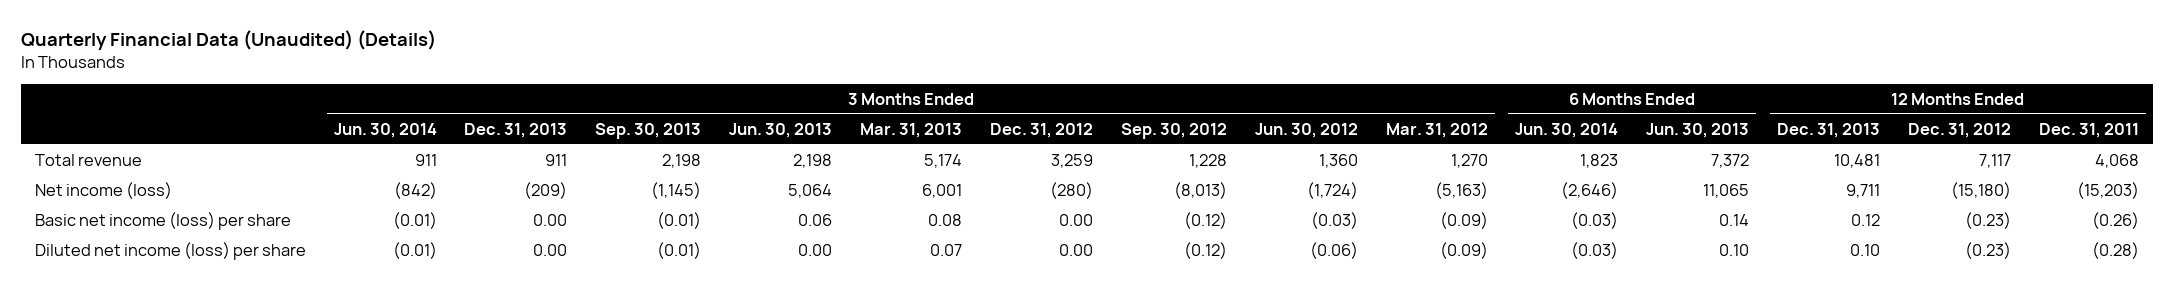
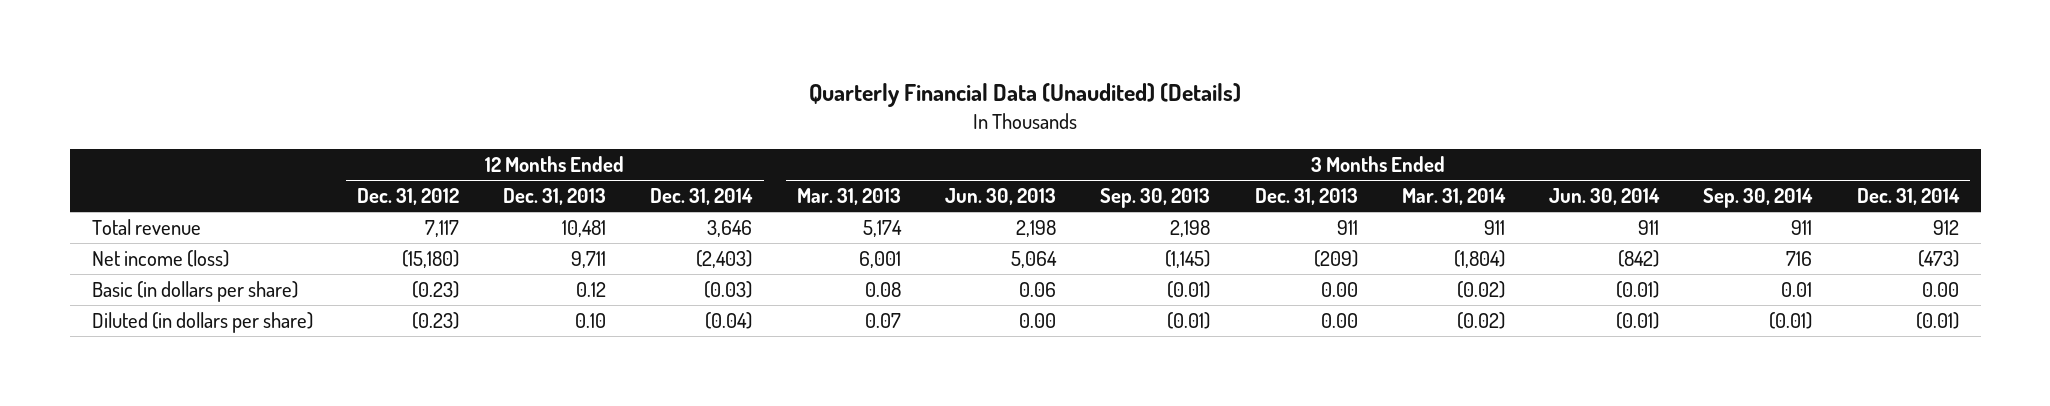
- | 3 Months Ended Jun. 30, 2014 | 3 Months Ended Dec. 31, 2013 | 3 Months Ended Sep. 30, 2013 | 3 Months Ended Jun. 30, 2013 | 3 Months Ended Mar. 31, 2013 | 3 Months Ended Dec. 31, 2012 | 3 Months Ended Sep. 30, 2012 | 3 Months Ended Jun. 30, 2012 | 3 Months Ended Mar. 31, 2012 | 6 Months Ended Jun. 30, 2014 | 6 Months Ended Jun. 30, 2013 | 12 Months Ended Dec. 31, 2013 | 12 Months Ended Dec. 31, 2012 | 12 Months Ended Dec. 31, 2011
+ | 12 Months Ended Dec. 31, 2012 | 12 Months Ended Dec. 31, 2013 | 12 Months Ended Dec. 31, 2014 | 3 Months Ended Mar. 31, 2013 | 3 Months Ended Jun. 30, 2013 | 3 Months Ended Sep. 30, 2013 | 3 Months Ended Dec. 31, 2013 | 3 Months Ended Mar. 31, 2014 | 3 Months Ended Jun. 30, 2014 | 3 Months Ended Sep. 30, 2014 | 3 Months Ended Dec. 31, 2014
- Basic net income (loss) per share | (0.01) | 0.00 | (0.01) | 0.06 | 0.08 | 0.00 | (0.12) | (0.03) | (0.09) | (0.03) | 0.14 | 0.12 | (0.23) | (0.26)
- Diluted net income (loss) per share | (0.01) | 0.00 | (0.01) | 0.00 | 0.07 | 0.00 | (0.12) | (0.06) | (0.09) | (0.03) | 0.10 | 0.10 | (0.23) | (0.28)
+ Basic (in dollars per share) | (0.23) | 0.12 | (0.03) | 0.08 | 0.06 | (0.01) | 0.00 | (0.02) | (0.01) | 0.01 | 0.00
+ Diluted (in dollars per share) | (0.23) | 0.10 | (0.04) | 0.07 | 0.00 | (0.01) | 0.00 | (0.02) | (0.01) | (0.01) | (0.01)

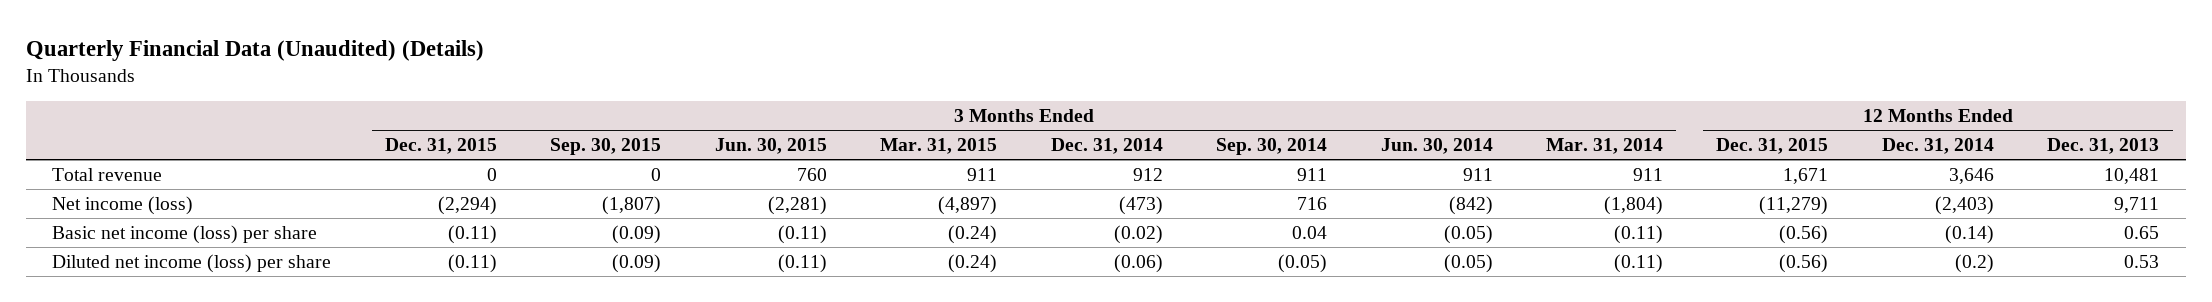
- | 12 Months Ended Dec. 31, 2012 | 12 Months Ended Dec. 31, 2013 | 12 Months Ended Dec. 31, 2014 | 3 Months Ended Mar. 31, 2013 | 3 Months Ended Jun. 30, 2013 | 3 Months Ended Sep. 30, 2013 | 3 Months Ended Dec. 31, 2013 | 3 Months Ended Mar. 31, 2014 | 3 Months Ended Jun. 30, 2014 | 3 Months Ended Sep. 30, 2014 | 3 Months Ended Dec. 31, 2014
+ | 3 Months Ended Dec. 31, 2015 | 3 Months Ended Sep. 30, 2015 | 3 Months Ended Jun. 30, 2015 | 3 Months Ended Mar. 31, 2015 | 3 Months Ended Dec. 31, 2014 | 3 Months Ended Sep. 30, 2014 | 3 Months Ended Jun. 30, 2014 | 3 Months Ended Mar. 31, 2014 | 12 Months Ended Dec. 31, 2015 | 12 Months Ended Dec. 31, 2014 | 12 Months Ended Dec. 31, 2013
- Basic (in dollars per share) | (0.23) | 0.12 | (0.03) | 0.08 | 0.06 | (0.01) | 0.00 | (0.02) | (0.01) | 0.01 | 0.00
- Diluted (in dollars per share) | (0.23) | 0.10 | (0.04) | 0.07 | 0.00 | (0.01) | 0.00 | (0.02) | (0.01) | (0.01) | (0.01)
+ Basic net income (loss) per share | (0.11) | (0.09) | (0.11) | (0.24) | (0.02) | 0.04 | (0.05) | (0.11) | (0.56) | (0.14) | 0.65
+ Diluted net income (loss) per share | (0.11) | (0.09) | (0.11) | (0.24) | (0.06) | (0.05) | (0.05) | (0.11) | (0.56) | (0.2) | 0.53

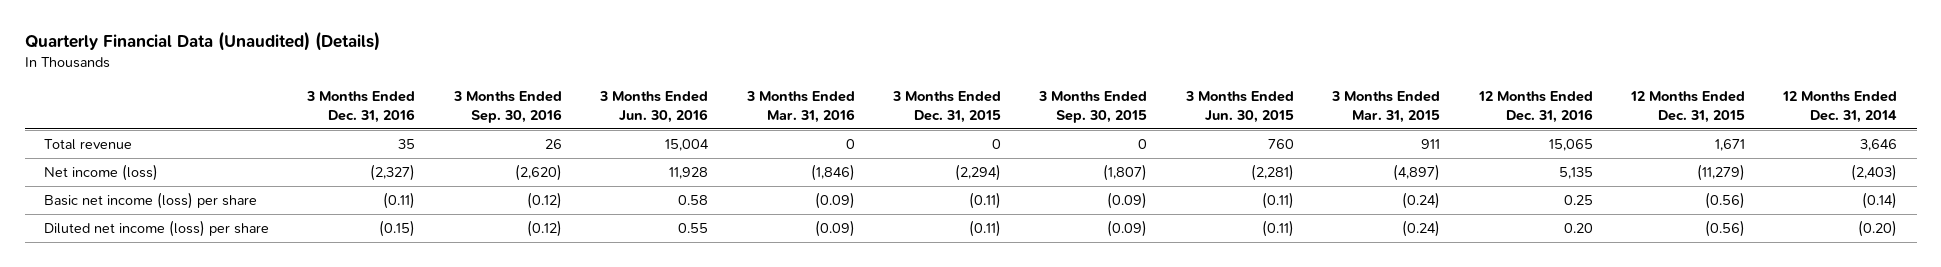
- | 3 Months Ended Dec. 31, 2015 | 3 Months Ended Sep. 30, 2015 | 3 Months Ended Jun. 30, 2015 | 3 Months Ended Mar. 31, 2015 | 3 Months Ended Dec. 31, 2014 | 3 Months Ended Sep. 30, 2014 | 3 Months Ended Jun. 30, 2014 | 3 Months Ended Mar. 31, 2014 | 12 Months Ended Dec. 31, 2015 | 12 Months Ended Dec. 31, 2014 | 12 Months Ended Dec. 31, 2013
+ | 3 Months Ended Dec. 31, 2016 | 3 Months Ended Sep. 30, 2016 | 3 Months Ended Jun. 30, 2016 | 3 Months Ended Mar. 31, 2016 | 3 Months Ended Dec. 31, 2015 | 3 Months Ended Sep. 30, 2015 | 3 Months Ended Jun. 30, 2015 | 3 Months Ended Mar. 31, 2015 | 12 Months Ended Dec. 31, 2016 | 12 Months Ended Dec. 31, 2015 | 12 Months Ended Dec. 31, 2014
- Diluted net income (loss) per share | (0.11) | (0.09) | (0.11) | (0.24) | (0.06) | (0.05) | (0.05) | (0.11) | (0.56) | (0.2) | 0.53
+ Diluted net income (loss) per share | (0.15) | (0.12) | 0.55 | (0.09) | (0.11) | (0.09) | (0.11) | (0.24) | 0.20 | (0.56) | (0.20)

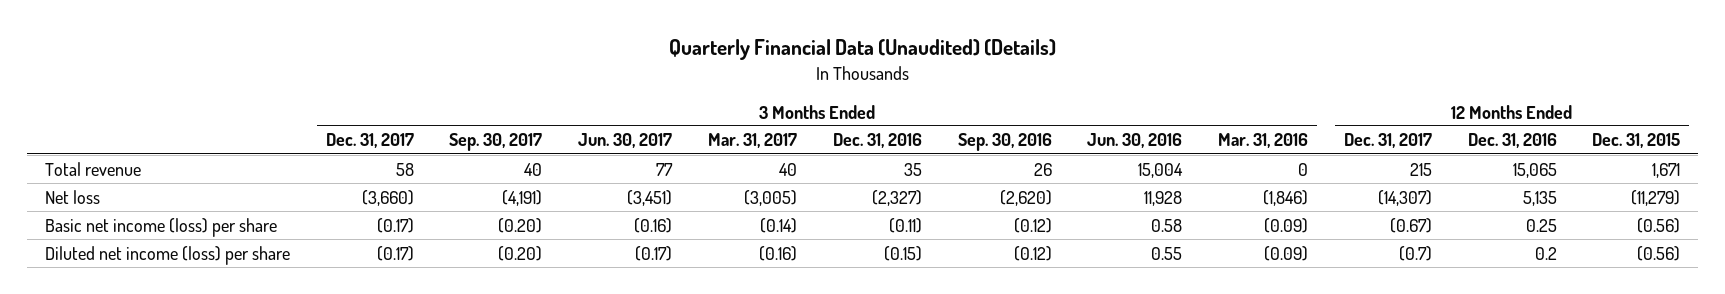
- | 3 Months Ended Dec. 31, 2016 | 3 Months Ended Sep. 30, 2016 | 3 Months Ended Jun. 30, 2016 | 3 Months Ended Mar. 31, 2016 | 3 Months Ended Dec. 31, 2015 | 3 Months Ended Sep. 30, 2015 | 3 Months Ended Jun. 30, 2015 | 3 Months Ended Mar. 31, 2015 | 12 Months Ended Dec. 31, 2016 | 12 Months Ended Dec. 31, 2015 | 12 Months Ended Dec. 31, 2014
+ | 3 Months Ended Dec. 31, 2017 | 3 Months Ended Sep. 30, 2017 | 3 Months Ended Jun. 30, 2017 | 3 Months Ended Mar. 31, 2017 | 3 Months Ended Dec. 31, 2016 | 3 Months Ended Sep. 30, 2016 | 3 Months Ended Jun. 30, 2016 | 3 Months Ended Mar. 31, 2016 | 12 Months Ended Dec. 31, 2017 | 12 Months Ended Dec. 31, 2016 | 12 Months Ended Dec. 31, 2015
- Net income (loss) | (2,327) | (2,620) | 11,928 | (1,846) | (2,294) | (1,807) | (2,281) | (4,897) | 5,135 | (11,279) | (2,403)
+ Net loss | (3,660) | (4,191) | (3,451) | (3,005) | (2,327) | (2,620) | 11,928 | (1,846) | (14,307) | 5,135 | (11,279)
- Diluted net income (loss) per share | (0.15) | (0.12) | 0.55 | (0.09) | (0.11) | (0.09) | (0.11) | (0.24) | 0.20 | (0.56) | (0.20)
+ Diluted net income (loss) per share | (0.17) | (0.20) | (0.17) | (0.16) | (0.15) | (0.12) | 0.55 | (0.09) | (0.7) | 0.2 | (0.56)

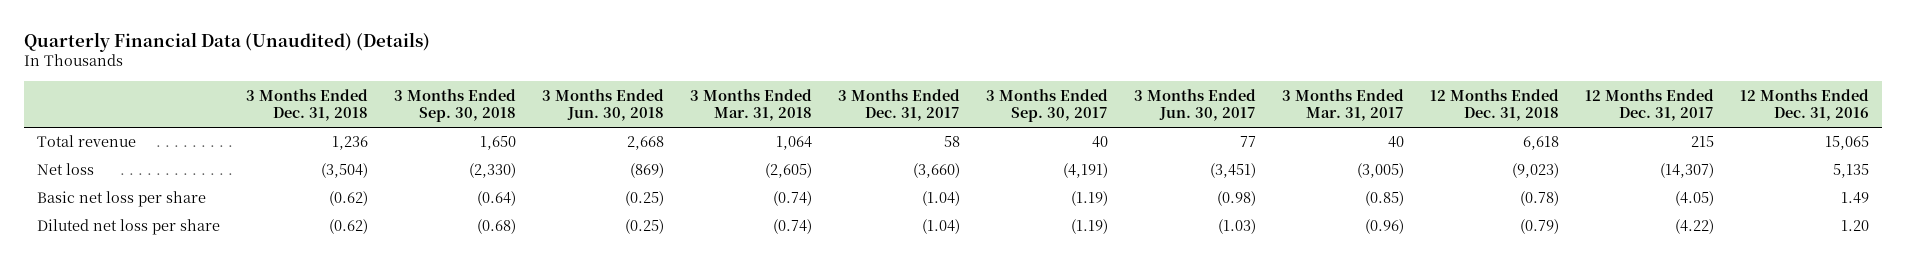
- | 3 Months Ended Dec. 31, 2017 | 3 Months Ended Sep. 30, 2017 | 3 Months Ended Jun. 30, 2017 | 3 Months Ended Mar. 31, 2017 | 3 Months Ended Dec. 31, 2016 | 3 Months Ended Sep. 30, 2016 | 3 Months Ended Jun. 30, 2016 | 3 Months Ended Mar. 31, 2016 | 12 Months Ended Dec. 31, 2017 | 12 Months Ended Dec. 31, 2016 | 12 Months Ended Dec. 31, 2015
+ | 3 Months Ended Dec. 31, 2018 | 3 Months Ended Sep. 30, 2018 | 3 Months Ended Jun. 30, 2018 | 3 Months Ended Mar. 31, 2018 | 3 Months Ended Dec. 31, 2017 | 3 Months Ended Sep. 30, 2017 | 3 Months Ended Jun. 30, 2017 | 3 Months Ended Mar. 31, 2017 | 12 Months Ended Dec. 31, 2018 | 12 Months Ended Dec. 31, 2017 | 12 Months Ended Dec. 31, 2016
- Basic net income (loss) per share | (0.17) | (0.20) | (0.16) | (0.14) | (0.11) | (0.12) | 0.58 | (0.09) | (0.67) | 0.25 | (0.56)
- Diluted net income (loss) per share | (0.17) | (0.20) | (0.17) | (0.16) | (0.15) | (0.12) | 0.55 | (0.09) | (0.7) | 0.2 | (0.56)
+ Basic net loss per share | (0.62) | (0.64) | (0.25) | (0.74) | (1.04) | (1.19) | (0.98) | (0.85) | (0.78) | (4.05) | 1.49
+ Diluted net loss per share | (0.62) | (0.68) | (0.25) | (0.74) | (1.04) | (1.19) | (1.03) | (0.96) | (0.79) | (4.22) | 1.20

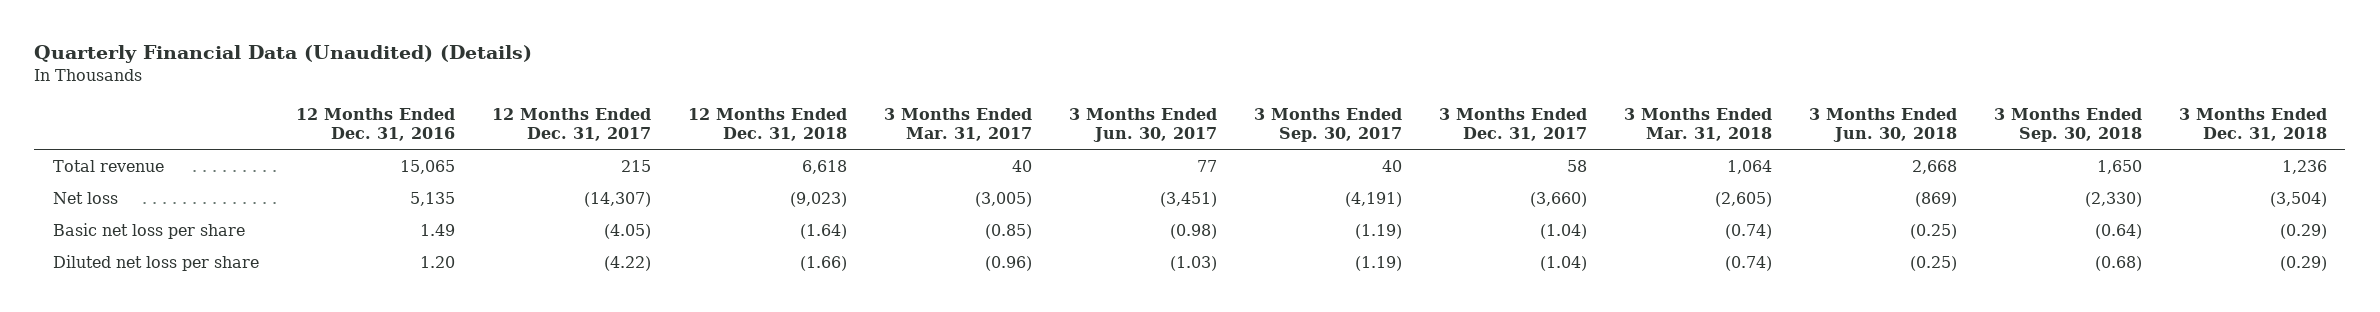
- | 3 Months Ended Dec. 31, 2018 | 3 Months Ended Sep. 30, 2018 | 3 Months Ended Jun. 30, 2018 | 3 Months Ended Mar. 31, 2018 | 3 Months Ended Dec. 31, 2017 | 3 Months Ended Sep. 30, 2017 | 3 Months Ended Jun. 30, 2017 | 3 Months Ended Mar. 31, 2017 | 12 Months Ended Dec. 31, 2018 | 12 Months Ended Dec. 31, 2017 | 12 Months Ended Dec. 31, 2016
+ | 12 Months Ended Dec. 31, 2016 | 12 Months Ended Dec. 31, 2017 | 12 Months Ended Dec. 31, 2018 | 3 Months Ended Mar. 31, 2017 | 3 Months Ended Jun. 30, 2017 | 3 Months Ended Sep. 30, 2017 | 3 Months Ended Dec. 31, 2017 | 3 Months Ended Mar. 31, 2018 | 3 Months Ended Jun. 30, 2018 | 3 Months Ended Sep. 30, 2018 | 3 Months Ended Dec. 31, 2018
- Basic net loss per share | (0.62) | (0.64) | (0.25) | (0.74) | (1.04) | (1.19) | (0.98) | (0.85) | (0.78) | (4.05) | 1.49
- Diluted net loss per share | (0.62) | (0.68) | (0.25) | (0.74) | (1.04) | (1.19) | (1.03) | (0.96) | (0.79) | (4.22) | 1.20
+ Basic net loss per share | 1.49 | (4.05) | (1.64) | (0.85) | (0.98) | (1.19) | (1.04) | (0.74) | (0.25) | (0.64) | (0.29)
+ Diluted net loss per share | 1.20 | (4.22) | (1.66) | (0.96) | (1.03) | (1.19) | (1.04) | (0.74) | (0.25) | (0.68) | (0.29)

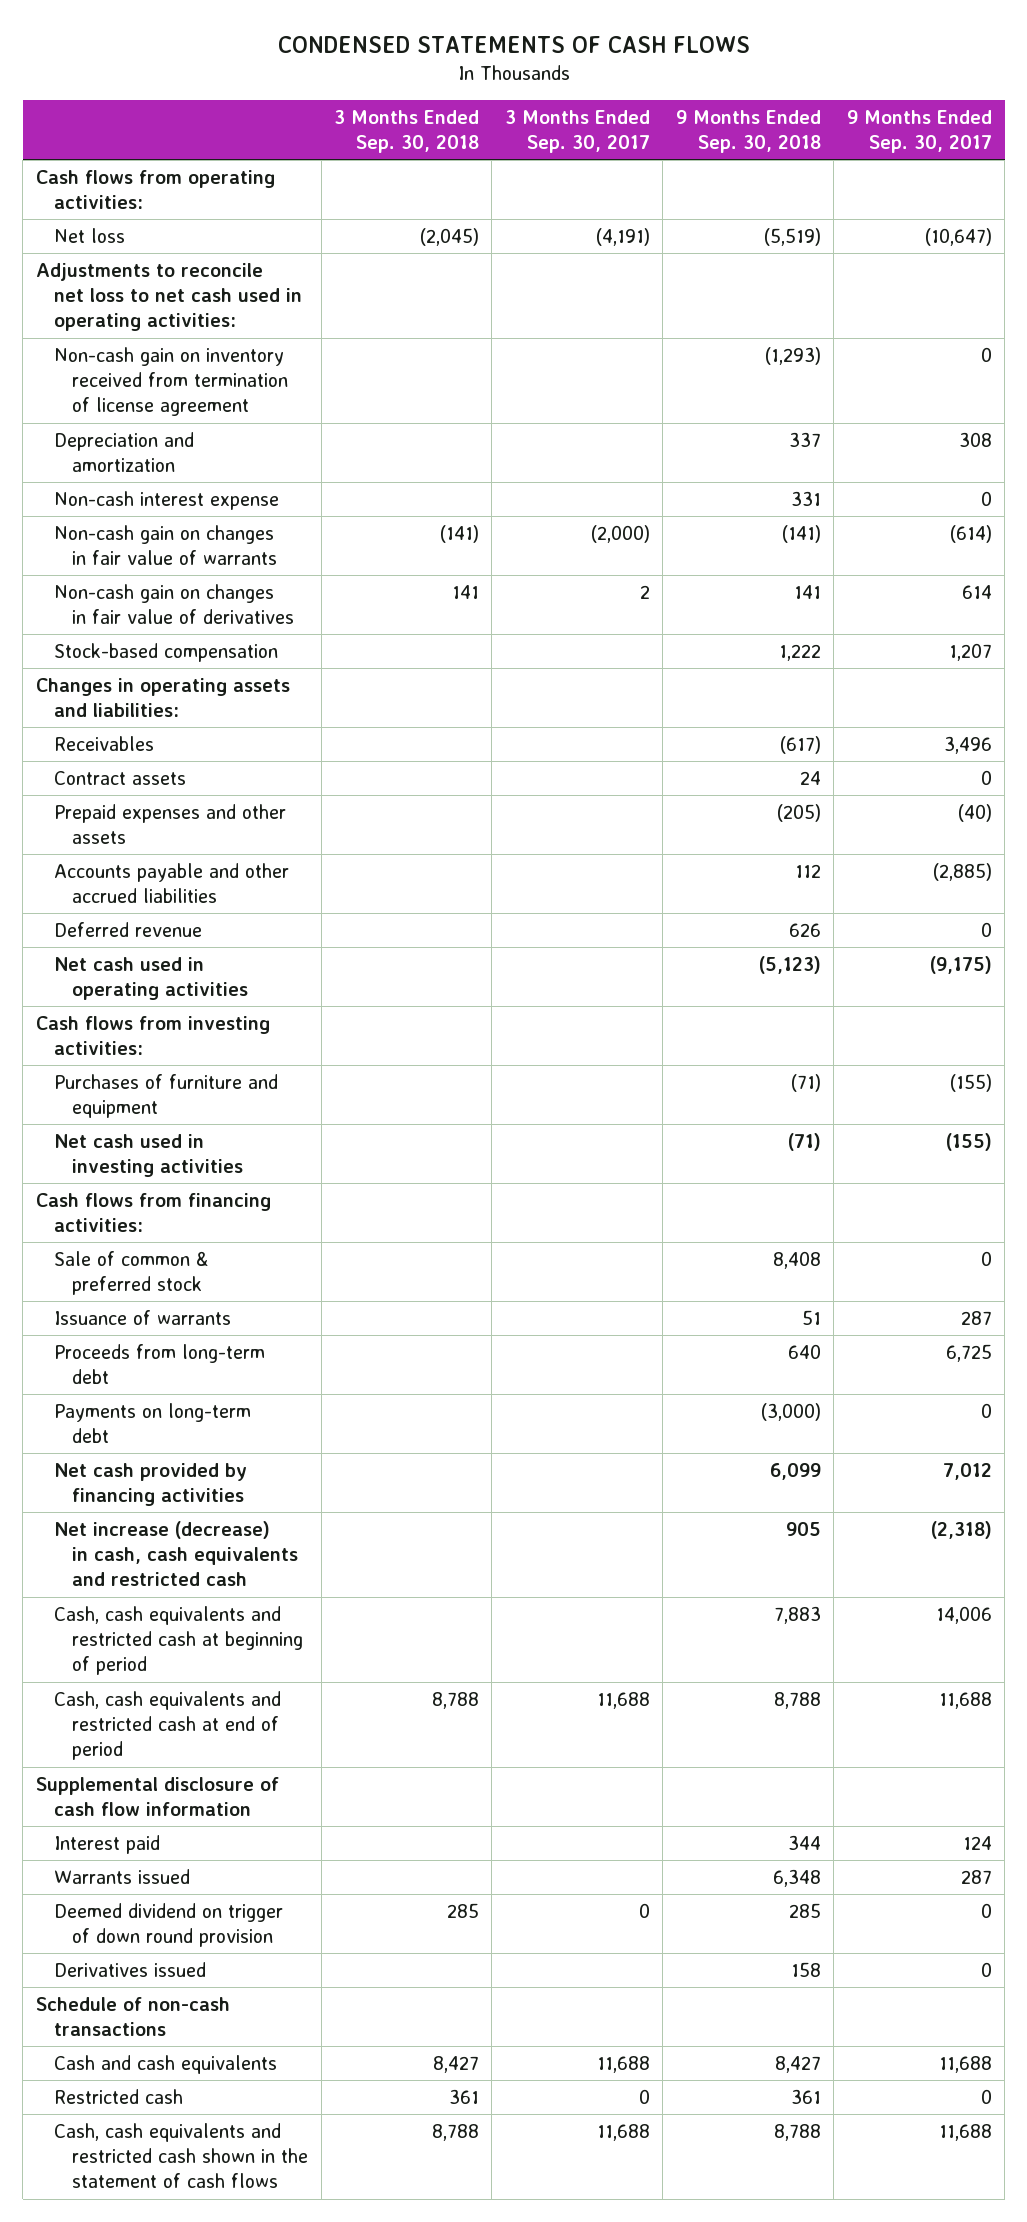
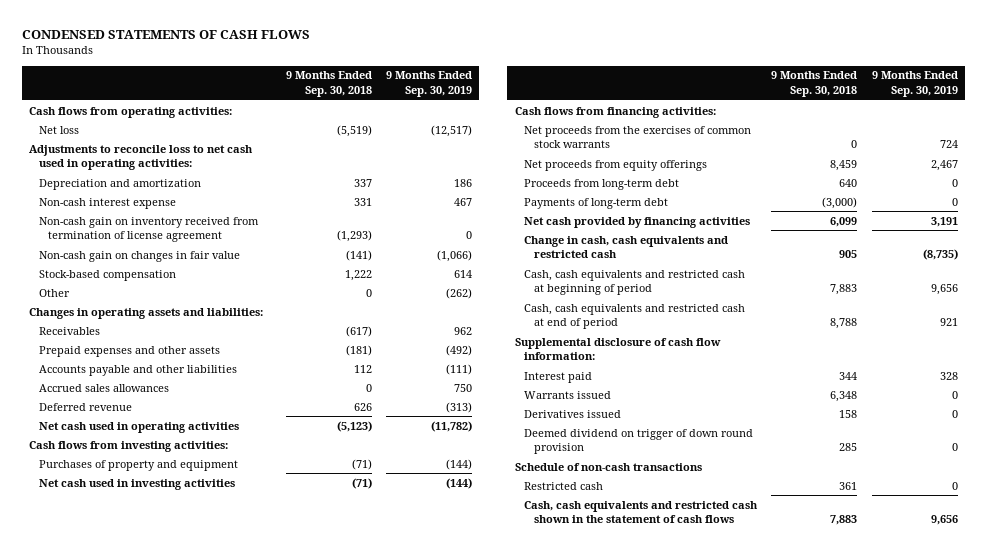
- | 3 Months Ended Sep. 30, 2018 | 3 Months Ended Sep. 30, 2017 | 9 Months Ended Sep. 30, 2018 | 9 Months Ended Sep. 30, 2017
+ | 9 Months Ended Sep. 30, 2018 | 9 Months Ended Sep. 30, 2019
- Adjustments to reconcile net loss to net cash used in operating activities:
+ Adjustments to reconcile loss to net cash used in operating activities:
- Non-cash gain on changes in fair value of warrants | (141) | (2,000) | (141) | (614)
- Non-cash gain on changes in fair value of derivatives | 141 | 2 | 141 | 614
moved down: Non-cash gain on inventory received from termination of license agreement | (1,293) | 0
+ Non-cash gain on changes in fair value | (141) | (1,066)
+ Other | 0 | (262)
- Contract assets | | | 24 | 0
- Prepaid expenses and other assets | | | (205) | (40)
- Accounts payable and other accrued liabilities | | | 112 | (2,885)
+ Prepaid expenses and other assets | (181) | (492)
+ Accounts payable and other liabilities | 112 | (111)
+ Accrued sales allowances | 0 | 750
- Purchases of furniture and equipment | | | (71) | (155)
+ Purchases of property and equipment | (71) | (144)
- Sale of common & preferred stock | | | 8,408 | 0
- Issuance of warrants | | | 51 | 287
+ Net proceeds from the exercises of common stock warrants | 0 | 724
+ Net proceeds from equity offerings | 8,459 | 2,467
- Payments on long-term debt | | | (3,000) | 0
+ Payments of long-term debt | (3,000) | 0
- Net increase (decrease) in cash, cash equivalents and restricted cash | | | 905 | (2,318)
+ Change in cash, cash equivalents and restricted cash | 905 | (8,735)
- Supplemental disclosure of cash flow information
+ Supplemental disclosure of cash flow information:
moved down: Deemed dividend on trigger of down round provision | 285 | 0
- Cash and cash equivalents | 8,427 | 11,688 | 8,427 | 11,688
- Cash, cash equivalents and restricted cash shown in the statement of cash flows | 8,788 | 11,688 | 8,788 | 11,688
+ Cash, cash equivalents and restricted cash shown in the statement of cash flows | 7,883 | 9,656

